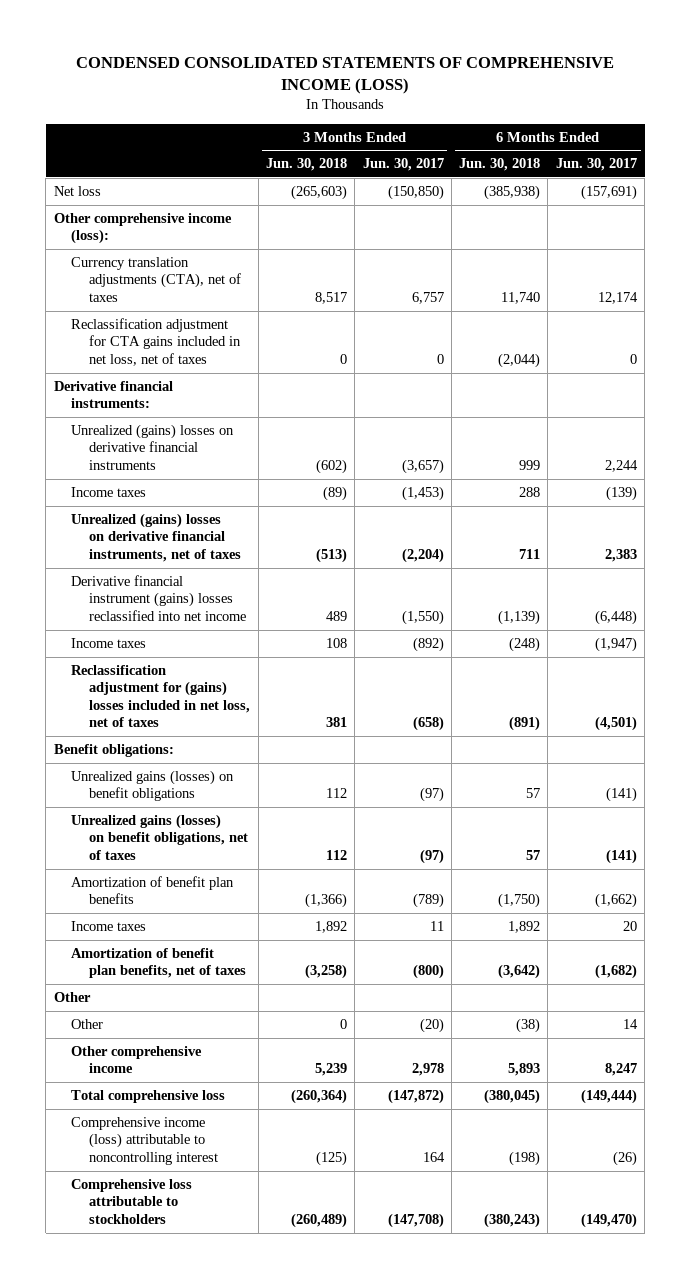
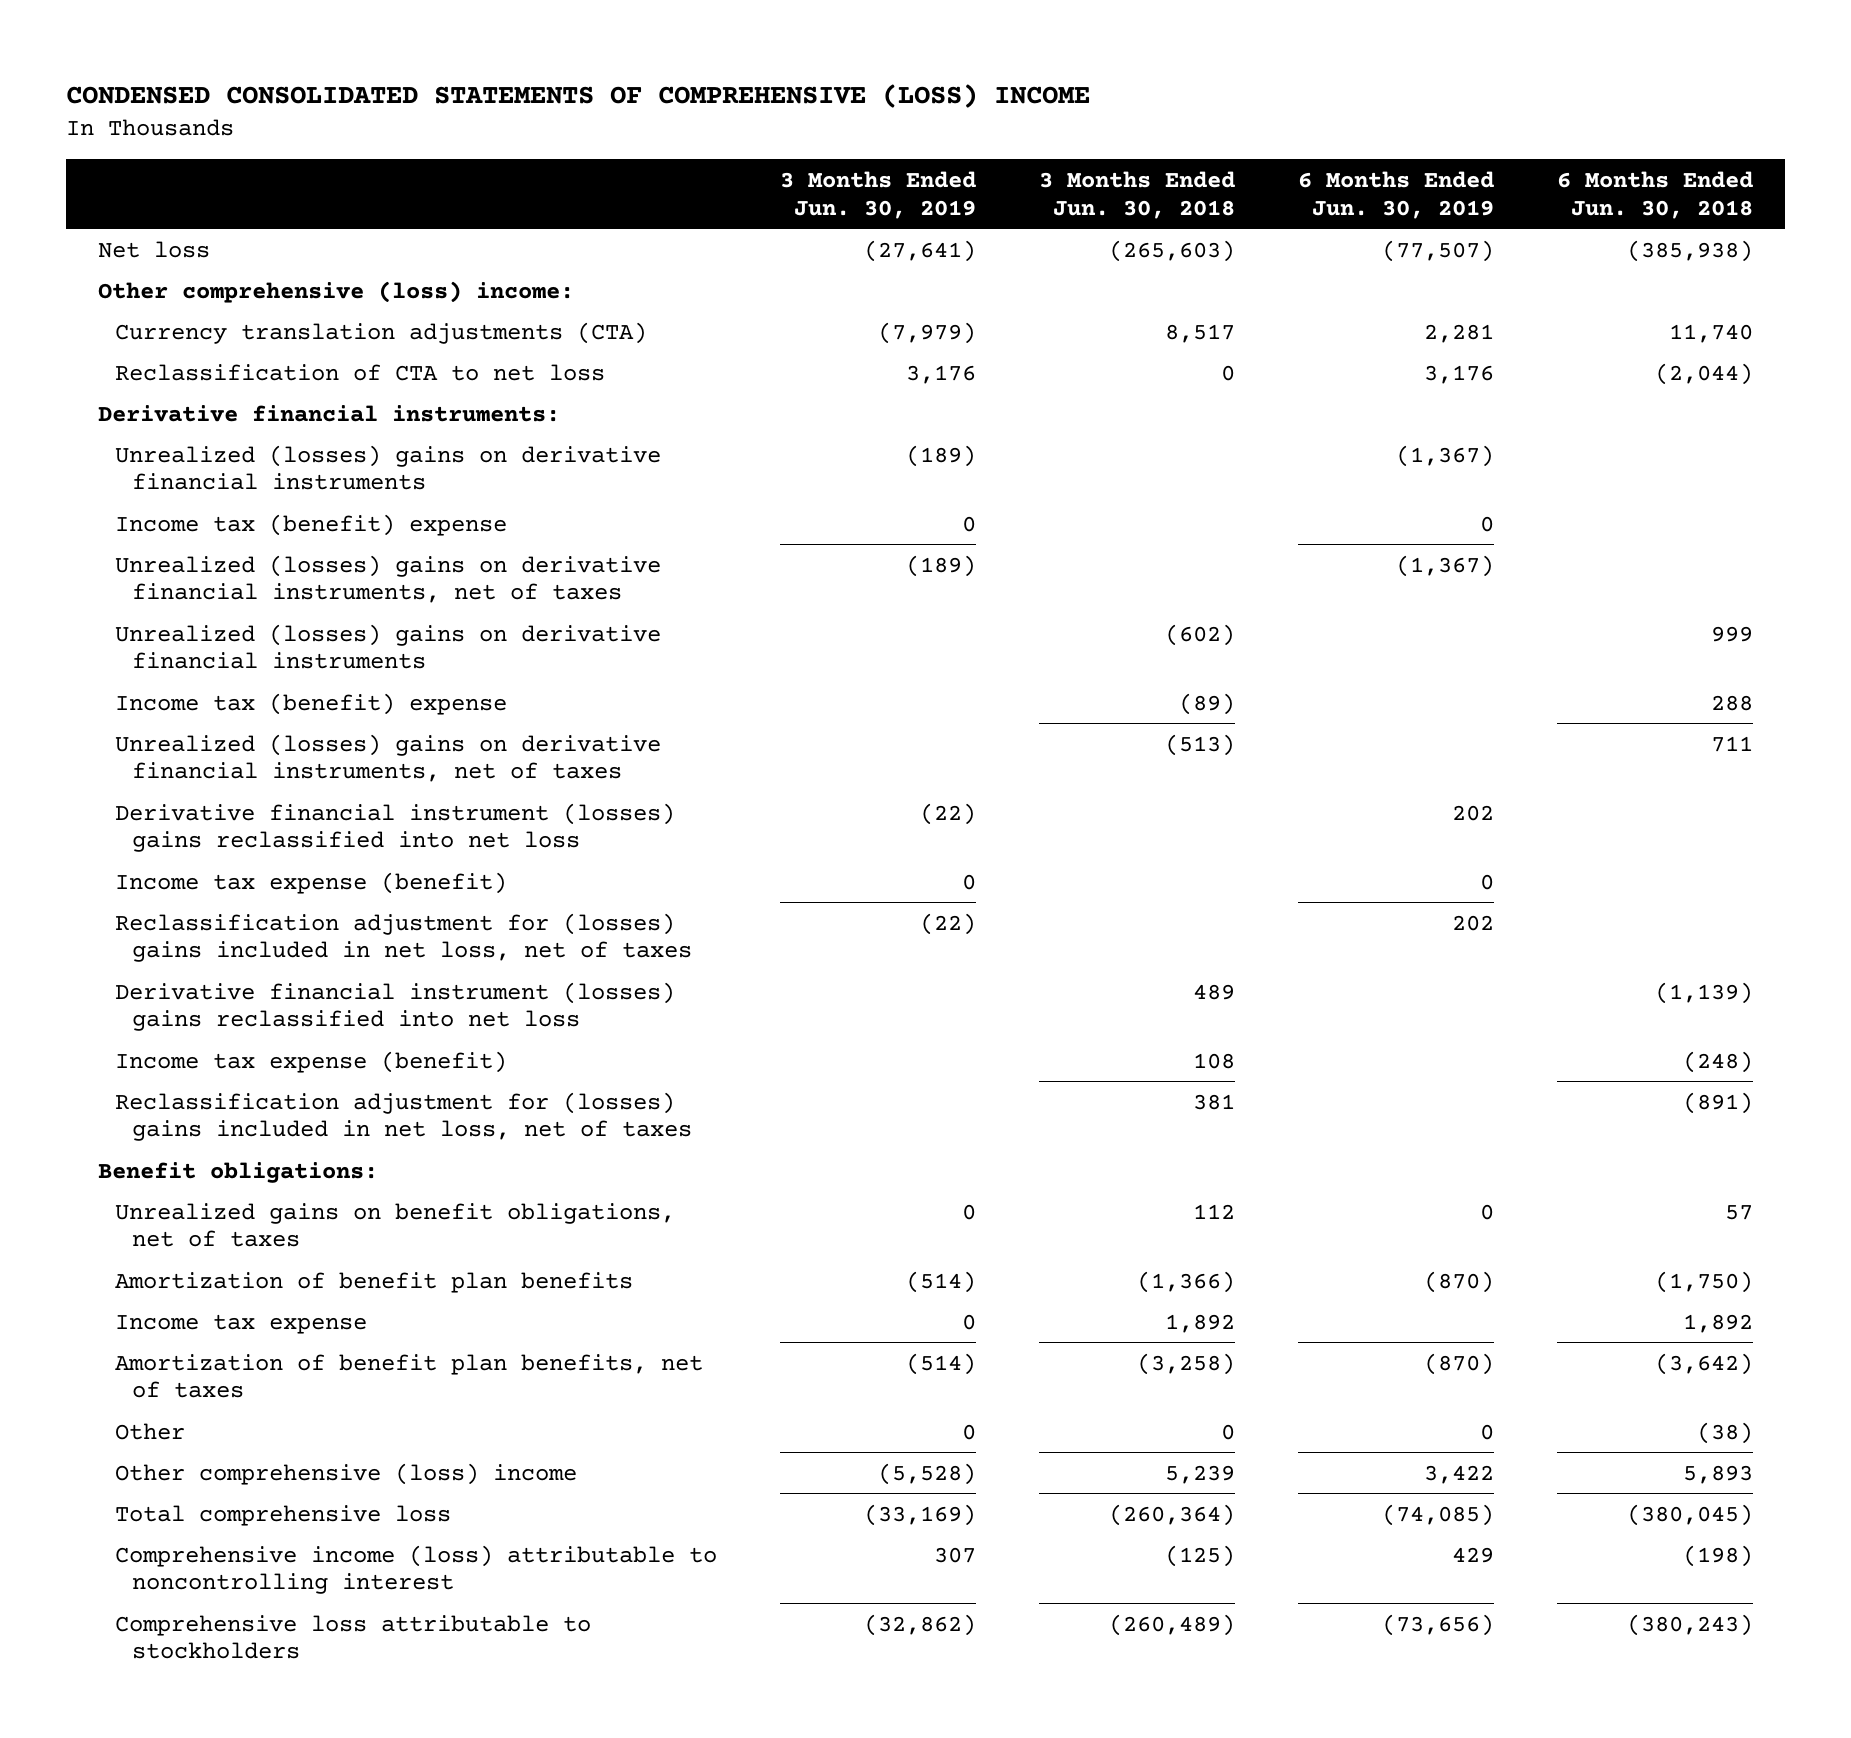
- CONDENSED CONSOLIDATED STATEMENTS OF COMPREHENSIVE INCOME (LOSS)
+ CONDENSED CONSOLIDATED STATEMENTS OF COMPREHENSIVE (LOSS) INCOME
- | 3 Months Ended Jun. 30, 2018 | 3 Months Ended Jun. 30, 2017 | 6 Months Ended Jun. 30, 2018 | 6 Months Ended Jun. 30, 2017
+ | 3 Months Ended Jun. 30, 2019 | 3 Months Ended Jun. 30, 2018 | 6 Months Ended Jun. 30, 2019 | 6 Months Ended Jun. 30, 2018
- Other comprehensive income (loss):
- Currency translation adjustments (CTA), net of taxes | 8,517 | 6,757 | 11,740 | 12,174
- Reclassification adjustment for CTA gains included in net loss, net of taxes | 0 | 0 | (2,044) | 0
+ Other comprehensive (loss) income:
+ Currency translation adjustments (CTA) | (7,979) | 8,517 | 2,281 | 11,740
+ Reclassification of CTA to net loss | 3,176 | 0 | 3,176 | (2,044)
- Unrealized (gains) losses on derivative financial instruments | (602) | (3,657) | 999 | 2,244
- Income taxes | (89) | (1,453) | 288 | (139)
- Unrealized (gains) losses on derivative financial instruments, net of taxes | (513) | (2,204) | 711 | 2,383
- Derivative financial instrument (gains) losses reclassified into net income | 489 | (1,550) | (1,139) | (6,448)
- Income taxes | 108 | (892) | (248) | (1,947)
- Reclassification adjustment for (gains) losses included in net loss, net of taxes | 381 | (658) | (891) | (4,501)
+ Unrealized (losses) gains on derivative financial instruments | (189) | | (1,367) |
+ Income tax (benefit) expense | 0 | | 0 |
+ Unrealized (losses) gains on derivative financial instruments, net of taxes | (189) | | (1,367) |
+ Unrealized (losses) gains on derivative financial instruments | | (602) | | 999
+ Income tax (benefit) expense | | (89) | | 288
+ Unrealized (losses) gains on derivative financial instruments, net of taxes | | (513) | | 711
+ Derivative financial instrument (losses) gains reclassified into net loss | (22) | | 202 |
+ Income tax expense (benefit) | 0 | | 0 |
+ Reclassification adjustment for (losses) gains included in net loss, net of taxes | (22) | | 202 |
+ Derivative financial instrument (losses) gains reclassified into net loss | | 489 | | (1,139)
+ Income tax expense (benefit) | | 108 | | (248)
+ Reclassification adjustment for (losses) gains included in net loss, net of taxes | | 381 | | (891)
- Unrealized gains (losses) on benefit obligations | 112 | (97) | 57 | (141)
- Unrealized gains (losses) on benefit obligations, net of taxes | 112 | (97) | 57 | (141)
+ Unrealized gains on benefit obligations, net of taxes | 0 | 112 | 0 | 57
- Income taxes | 1,892 | 11 | 1,892 | 20
+ Income tax expense | 0 | 1,892 | | 1,892
- Other
- Other comprehensive income | 5,239 | 2,978 | 5,893 | 8,247
+ Other comprehensive (loss) income | (5,528) | 5,239 | 3,422 | 5,893

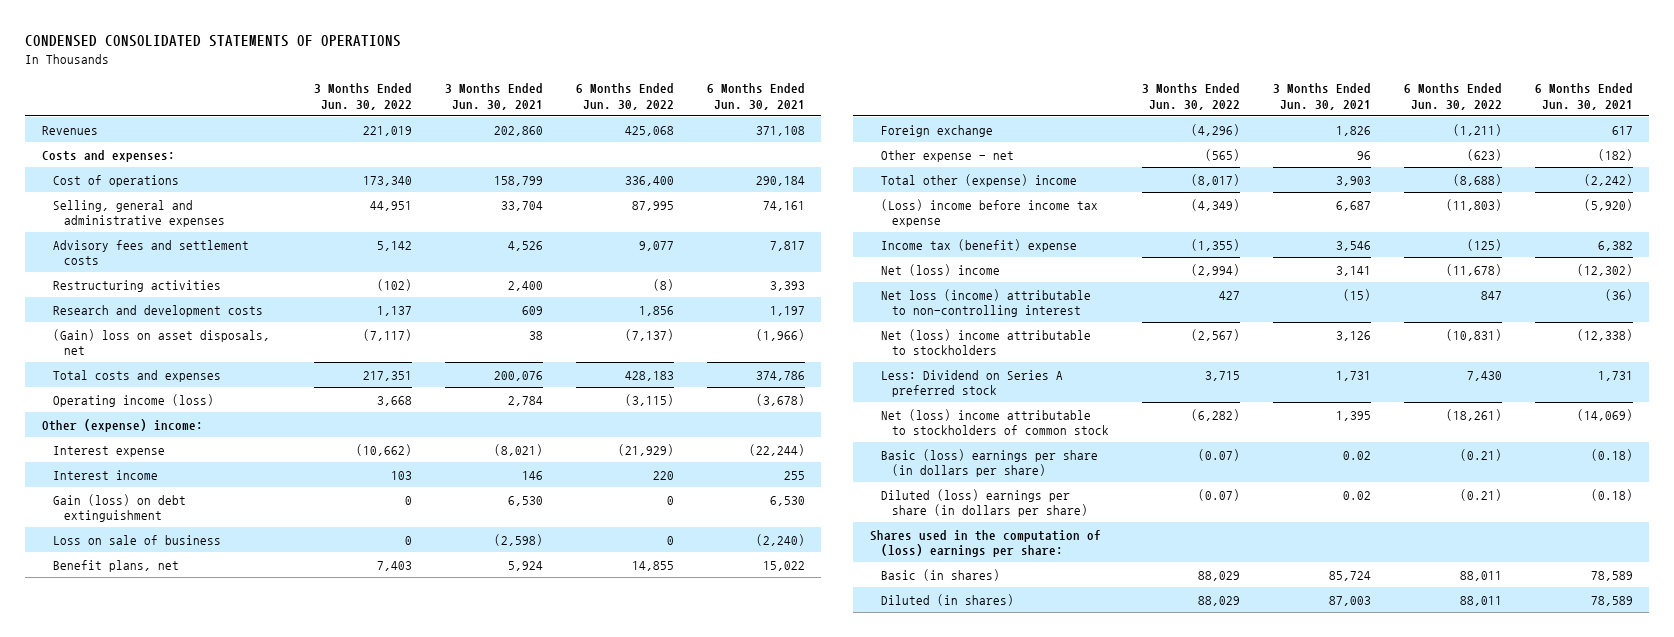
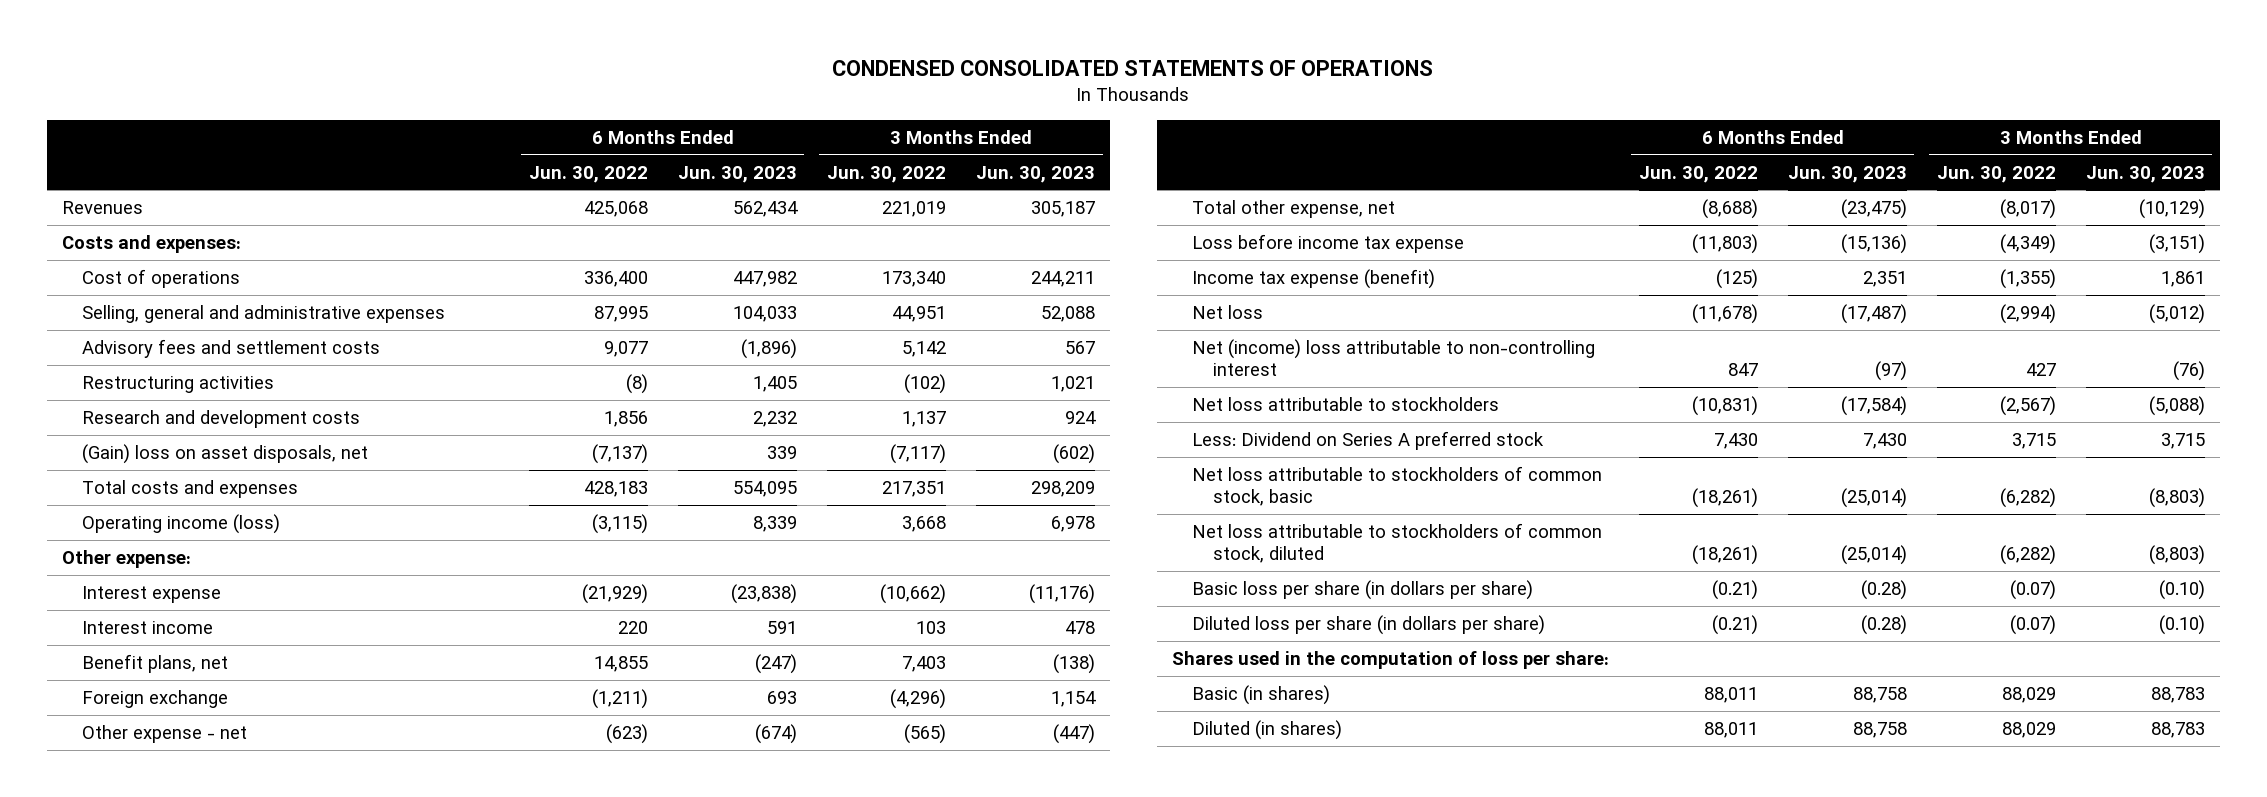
- | 3 Months Ended Jun. 30, 2022 | 3 Months Ended Jun. 30, 2021 | 6 Months Ended Jun. 30, 2022 | 6 Months Ended Jun. 30, 2021
+ | 6 Months Ended Jun. 30, 2022 | 6 Months Ended Jun. 30, 2023 | 3 Months Ended Jun. 30, 2022 | 3 Months Ended Jun. 30, 2023
- Other (expense) income:
+ Other expense:
- Gain (loss) on debt extinguishment | 0 | 6,530 | 0 | 6,530
- Loss on sale of business | 0 | (2,598) | 0 | (2,240)
- Total other (expense) income | (8,017) | 3,903 | (8,688) | (2,242)
- (Loss) income before income tax expense | (4,349) | 6,687 | (11,803) | (5,920)
- Income tax (benefit) expense | (1,355) | 3,546 | (125) | 6,382
- Net (loss) income | (2,994) | 3,141 | (11,678) | (12,302)
- Net loss (income) attributable to non-controlling interest | 427 | (15) | 847 | (36)
- Net (loss) income attributable to stockholders | (2,567) | 3,126 | (10,831) | (12,338)
+ Total other expense, net | (8,688) | (23,475) | (8,017) | (10,129)
+ Loss before income tax expense | (11,803) | (15,136) | (4,349) | (3,151)
+ Income tax expense (benefit) | (125) | 2,351 | (1,355) | 1,861
+ Net loss | (11,678) | (17,487) | (2,994) | (5,012)
+ Net (income) loss attributable to non-controlling interest | 847 | (97) | 427 | (76)
+ Net loss attributable to stockholders | (10,831) | (17,584) | (2,567) | (5,088)
- Net (loss) income attributable to stockholders of common stock | (6,282) | 1,395 | (18,261) | (14,069)
- Basic (loss) earnings per share (in dollars per share) | (0.07) | 0.02 | (0.21) | (0.18)
- Diluted (loss) earnings per share (in dollars per share) | (0.07) | 0.02 | (0.21) | (0.18)
- Shares used in the computation of (loss) earnings per share:
+ Net loss attributable to stockholders of common stock, basic | (18,261) | (25,014) | (6,282) | (8,803)
+ Net loss attributable to stockholders of common stock, diluted | (18,261) | (25,014) | (6,282) | (8,803)
+ Basic loss per share (in dollars per share) | (0.21) | (0.28) | (0.07) | (0.10)
+ Diluted loss per share (in dollars per share) | (0.21) | (0.28) | (0.07) | (0.10)
+ Shares used in the computation of loss per share:

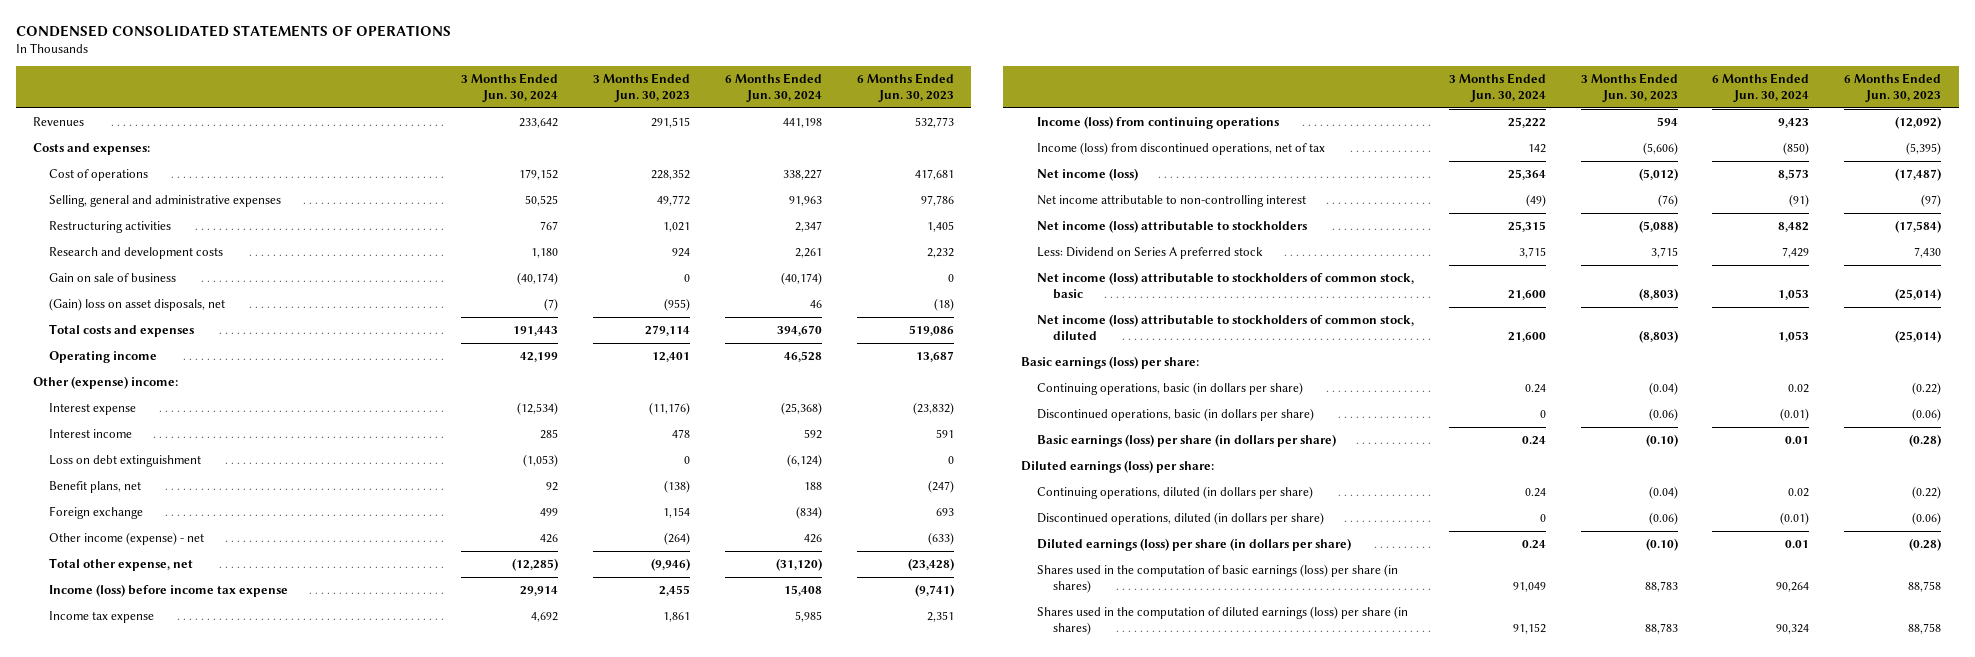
- | 6 Months Ended Jun. 30, 2022 | 6 Months Ended Jun. 30, 2023 | 3 Months Ended Jun. 30, 2022 | 3 Months Ended Jun. 30, 2023
+ | 3 Months Ended Jun. 30, 2024 | 3 Months Ended Jun. 30, 2023 | 6 Months Ended Jun. 30, 2024 | 6 Months Ended Jun. 30, 2023
- Revenues | 425,068 | 562,434 | 221,019 | 305,187
+ Revenues | 233,642 | 291,515 | 441,198 | 532,773
- Cost of operations | 336,400 | 447,982 | 173,340 | 244,211
- Selling, general and administrative expenses | 87,995 | 104,033 | 44,951 | 52,088
- Advisory fees and settlement costs | 9,077 | (1,896) | 5,142 | 567
+ Cost of operations | 179,152 | 228,352 | 338,227 | 417,681
+ Selling, general and administrative expenses | 50,525 | 49,772 | 91,963 | 97,786
- (Gain) loss on asset disposals, net | (7,137) | 339 | (7,117) | (602)
- Total costs and expenses | 428,183 | 554,095 | 217,351 | 298,209
- Operating income (loss) | (3,115) | 8,339 | 3,668 | 6,978
- Other expense:
- Interest expense | (21,929) | (23,838) | (10,662) | (11,176)
+ Gain on sale of business | (40,174) | 0 | (40,174) | 0
+ (Gain) loss on asset disposals, net | (7) | (955) | 46 | (18)
+ Total costs and expenses | 191,443 | 279,114 | 394,670 | 519,086
+ Operating income | 42,199 | 12,401 | 46,528 | 13,687
+ Other (expense) income:
+ Interest expense | (12,534) | (11,176) | (25,368) | (23,832)
+ Loss on debt extinguishment | (1,053) | 0 | (6,124) | 0
- Other expense - net | (623) | (674) | (565) | (447)
- Total other expense, net | (8,688) | (23,475) | (8,017) | (10,129)
- Loss before income tax expense | (11,803) | (15,136) | (4,349) | (3,151)
- Income tax expense (benefit) | (125) | 2,351 | (1,355) | 1,861
- Net loss | (11,678) | (17,487) | (2,994) | (5,012)
- Net (income) loss attributable to non-controlling interest | 847 | (97) | 427 | (76)
- Net loss attributable to stockholders | (10,831) | (17,584) | (2,567) | (5,088)
+ Other income (expense) - net | 426 | (264) | 426 | (633)
+ Total other expense, net | (12,285) | (9,946) | (31,120) | (23,428)
+ Income (loss) before income tax expense | 29,914 | 2,455 | 15,408 | (9,741)
+ Income tax expense | 4,692 | 1,861 | 5,985 | 2,351
+ Income (loss) from continuing operations | 25,222 | 594 | 9,423 | (12,092)
+ Income (loss) from discontinued operations, net of tax | 142 | (5,606) | (850) | (5,395)
+ Net income (loss) | 25,364 | (5,012) | 8,573 | (17,487)
+ Net income attributable to non-controlling interest | (49) | (76) | (91) | (97)
+ Net income (loss) attributable to stockholders | 25,315 | (5,088) | 8,482 | (17,584)
- Net loss attributable to stockholders of common stock, basic | (18,261) | (25,014) | (6,282) | (8,803)
- Net loss attributable to stockholders of common stock, diluted | (18,261) | (25,014) | (6,282) | (8,803)
- Basic loss per share (in dollars per share) | (0.21) | (0.28) | (0.07) | (0.10)
- Diluted loss per share (in dollars per share) | (0.21) | (0.28) | (0.07) | (0.10)
- Shares used in the computation of loss per share:
- Basic (in shares) | 88,011 | 88,758 | 88,029 | 88,783
- Diluted (in shares) | 88,011 | 88,758 | 88,029 | 88,783
+ Net income (loss) attributable to stockholders of common stock, basic | 21,600 | (8,803) | 1,053 | (25,014)
+ Net income (loss) attributable to stockholders of common stock, diluted | 21,600 | (8,803) | 1,053 | (25,014)
+ Basic earnings (loss) per share:
+ Continuing operations, basic (in dollars per share) | 0.24 | (0.04) | 0.02 | (0.22)
+ Discontinued operations, basic (in dollars per share) | 0 | (0.06) | (0.01) | (0.06)
+ Basic earnings (loss) per share (in dollars per share) | 0.24 | (0.10) | 0.01 | (0.28)
+ Diluted earnings (loss) per share:
+ Continuing operations, diluted (in dollars per share) | 0.24 | (0.04) | 0.02 | (0.22)
+ Discontinued operations, diluted (in dollars per share) | 0 | (0.06) | (0.01) | (0.06)
+ Diluted earnings (loss) per share (in dollars per share) | 0.24 | (0.10) | 0.01 | (0.28)
+ Shares used in the computation of basic earnings (loss) per share (in shares) | 91,049 | 88,783 | 90,264 | 88,758
+ Shares used in the computation of diluted earnings (loss) per share (in shares) | 91,152 | 88,783 | 90,324 | 88,758

